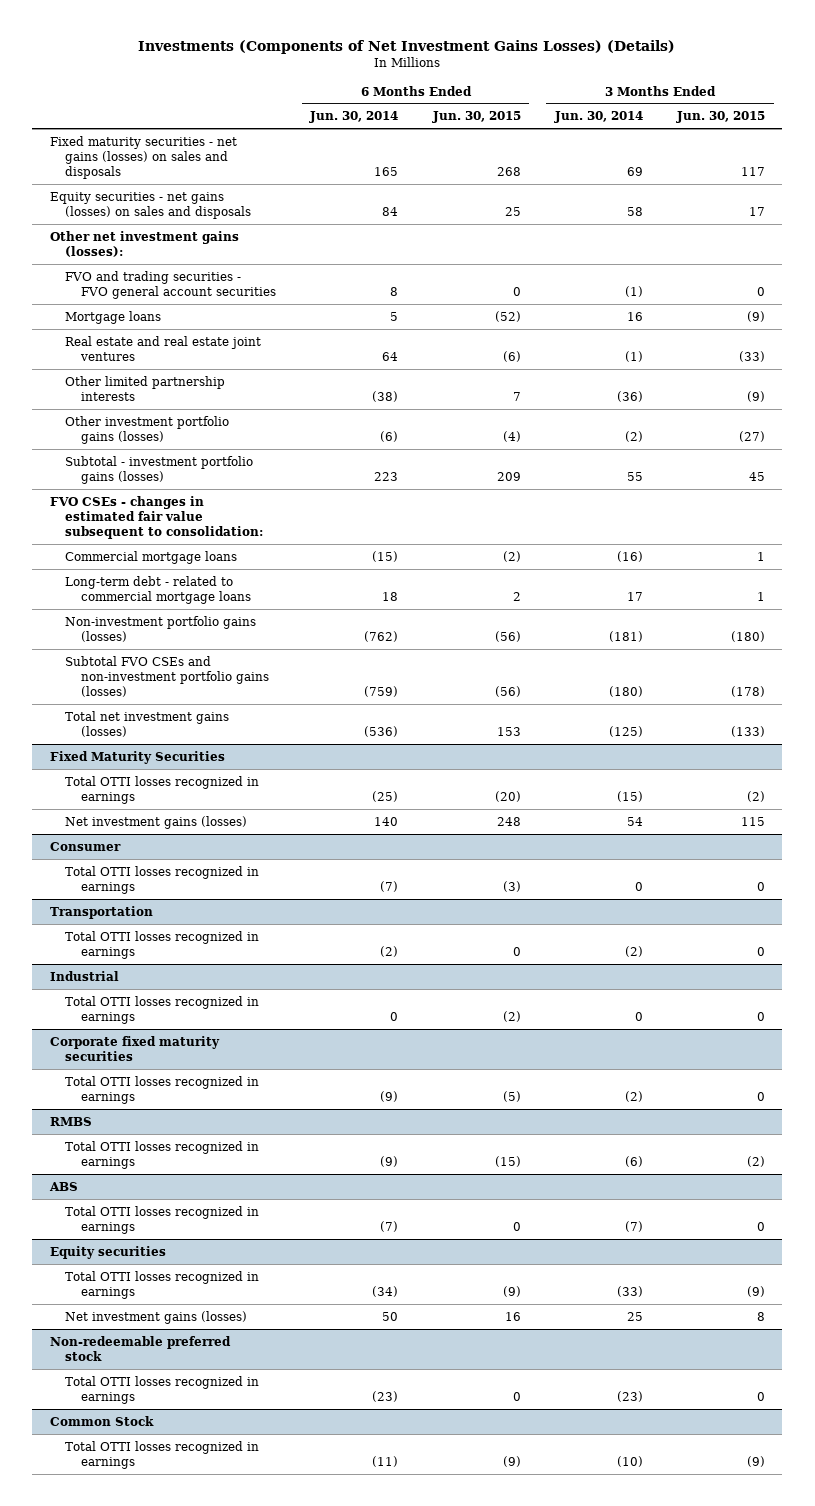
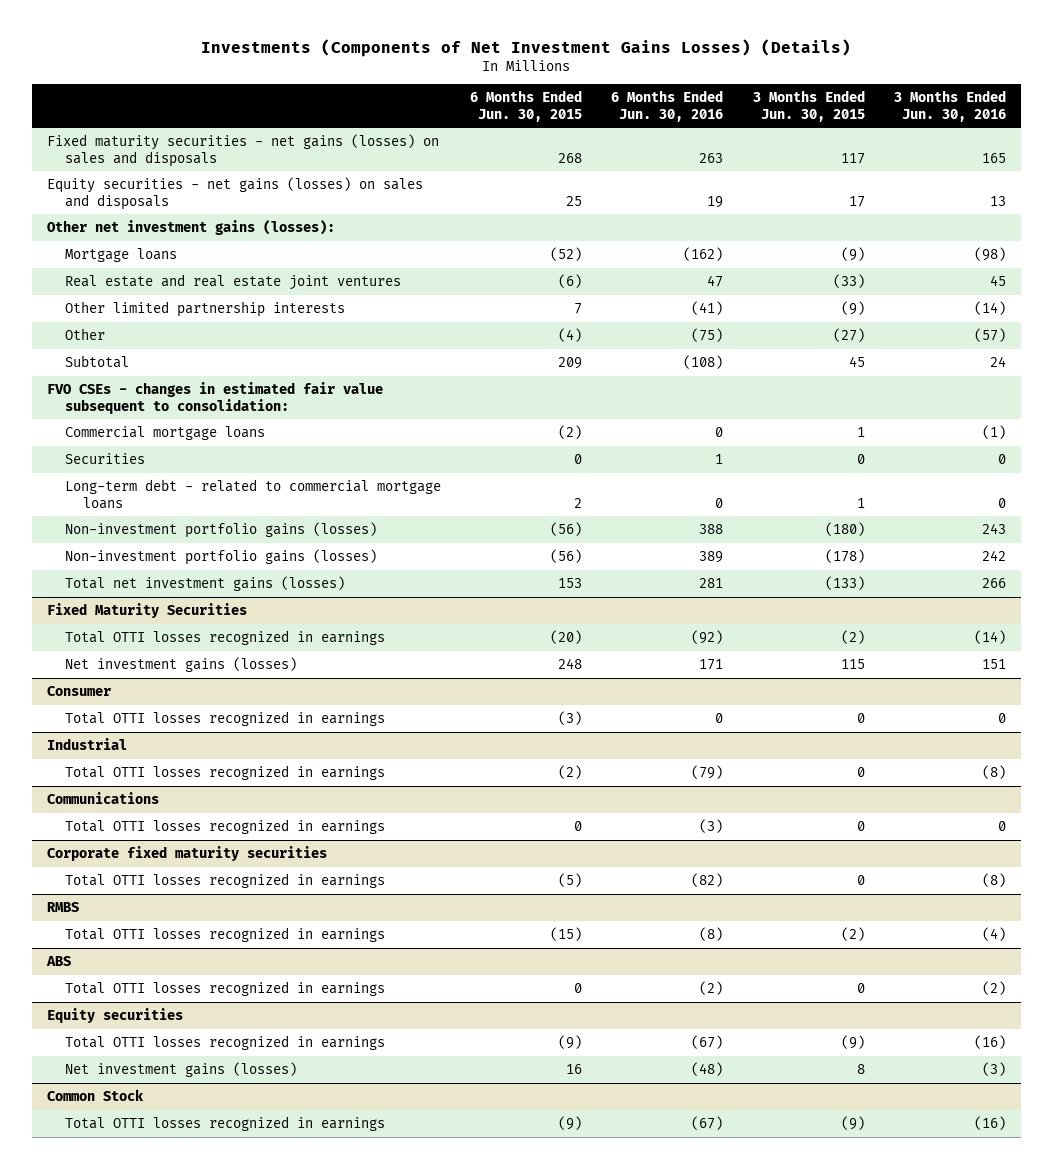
- | 6 Months Ended Jun. 30, 2014 | 6 Months Ended Jun. 30, 2015 | 3 Months Ended Jun. 30, 2014 | 3 Months Ended Jun. 30, 2015
+ | 6 Months Ended Jun. 30, 2015 | 6 Months Ended Jun. 30, 2016 | 3 Months Ended Jun. 30, 2015 | 3 Months Ended Jun. 30, 2016
- FVO and trading securities - FVO general account securities | 8 | 0 | (1) | 0
- Other investment portfolio gains (losses) | (6) | (4) | (2) | (27)
- Subtotal - investment portfolio gains (losses) | 223 | 209 | 55 | 45
+ Other | (4) | (75) | (27) | (57)
+ Subtotal | 209 | (108) | 45 | 24
+ Securities | 0 | 1 | 0 | 0
- Subtotal FVO CSEs and non-investment portfolio gains (losses) | (759) | (56) | (180) | (178)
+ Non-investment portfolio gains (losses) | (56) | 389 | (178) | 242
- Transportation
- Total OTTI losses recognized in earnings | (2) | 0 | (2) | 0
+ Communications
+ Total OTTI losses recognized in earnings | 0 | (3) | 0 | 0
- Non-redeemable preferred stock
- Total OTTI losses recognized in earnings | (23) | 0 | (23) | 0

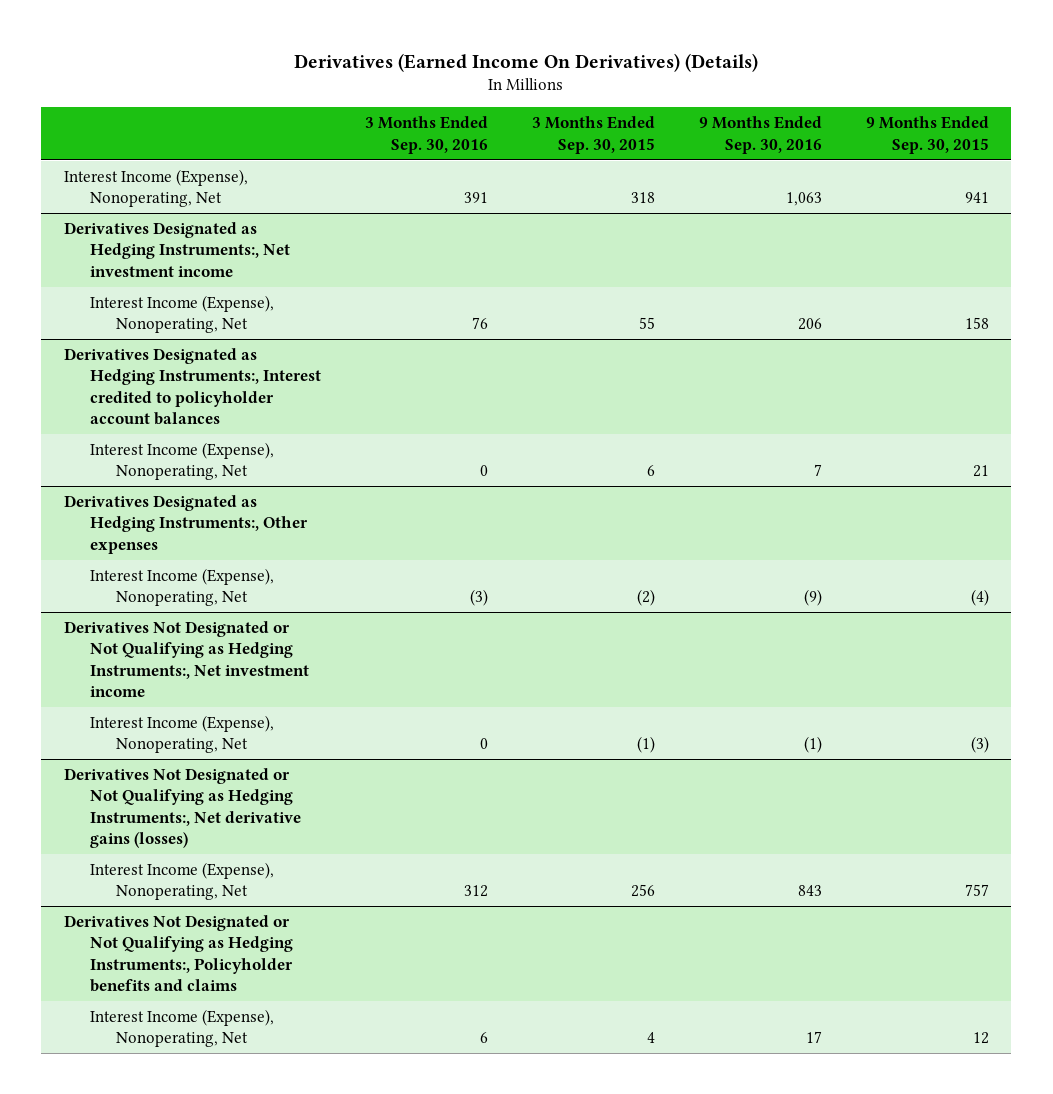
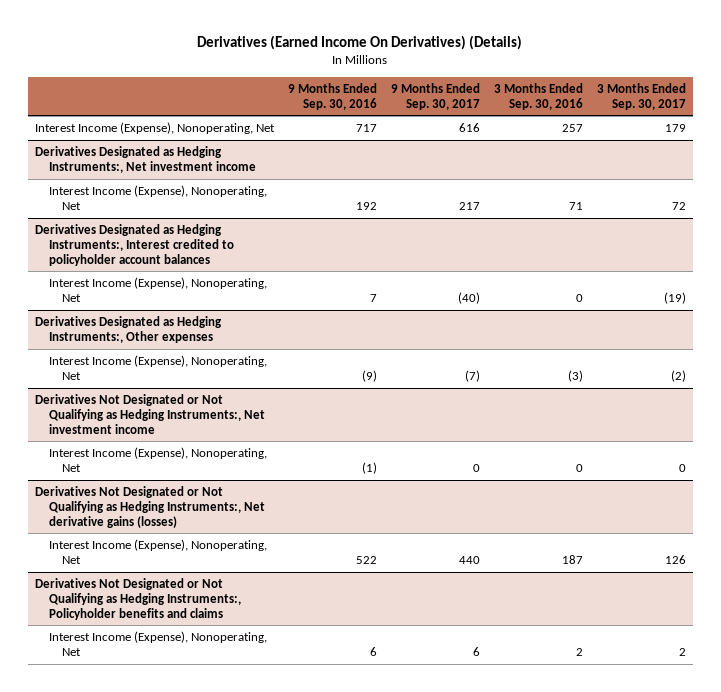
- | 3 Months Ended Sep. 30, 2016 | 3 Months Ended Sep. 30, 2015 | 9 Months Ended Sep. 30, 2016 | 9 Months Ended Sep. 30, 2015
+ | 9 Months Ended Sep. 30, 2016 | 9 Months Ended Sep. 30, 2017 | 3 Months Ended Sep. 30, 2016 | 3 Months Ended Sep. 30, 2017
- Interest Income (Expense), Nonoperating, Net | 391 | 318 | 1,063 | 941
+ Interest Income (Expense), Nonoperating, Net | 717 | 616 | 257 | 179
@ Derivatives Designated as Hedging Instruments:, Net investment income
- Interest Income (Expense), Nonoperating, Net | 76 | 55 | 206 | 158
+ Interest Income (Expense), Nonoperating, Net | 192 | 217 | 71 | 72
@ Derivatives Not Designated or Not Qualifying as Hedging Instruments:, Net derivative gains (losses)
- Interest Income (Expense), Nonoperating, Net | 312 | 256 | 843 | 757
+ Interest Income (Expense), Nonoperating, Net | 522 | 440 | 187 | 126
@ Derivatives Not Designated or Not Qualifying as Hedging Instruments:, Policyholder benefits and claims
- Interest Income (Expense), Nonoperating, Net | 6 | 4 | 17 | 12
+ Interest Income (Expense), Nonoperating, Net | 6 | 6 | 2 | 2

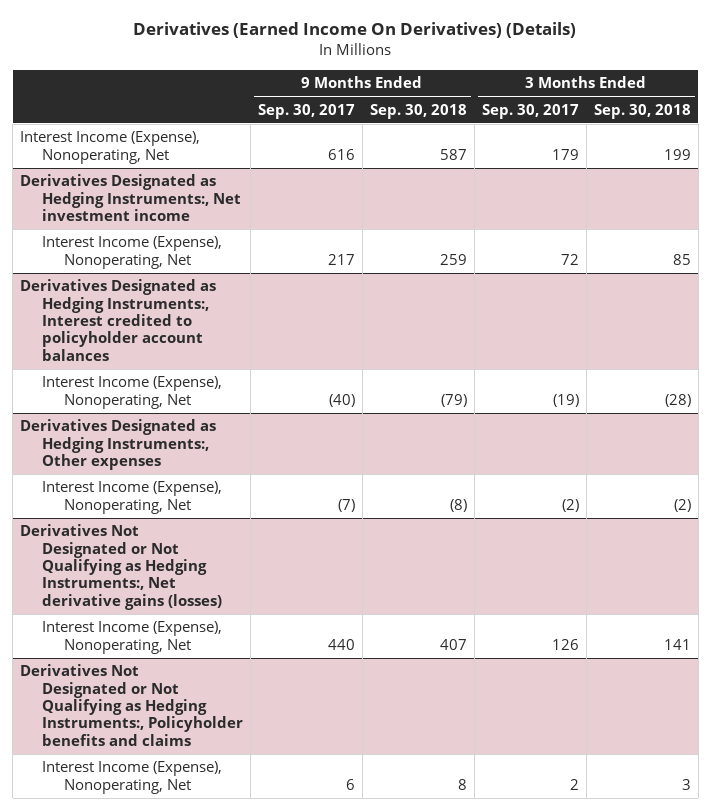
- | 9 Months Ended Sep. 30, 2016 | 9 Months Ended Sep. 30, 2017 | 3 Months Ended Sep. 30, 2016 | 3 Months Ended Sep. 30, 2017
+ | 9 Months Ended Sep. 30, 2017 | 9 Months Ended Sep. 30, 2018 | 3 Months Ended Sep. 30, 2017 | 3 Months Ended Sep. 30, 2018
- Derivatives Not Designated or Not Qualifying as Hedging Instruments:, Net investment income
- Interest Income (Expense), Nonoperating, Net | (1) | 0 | 0 | 0

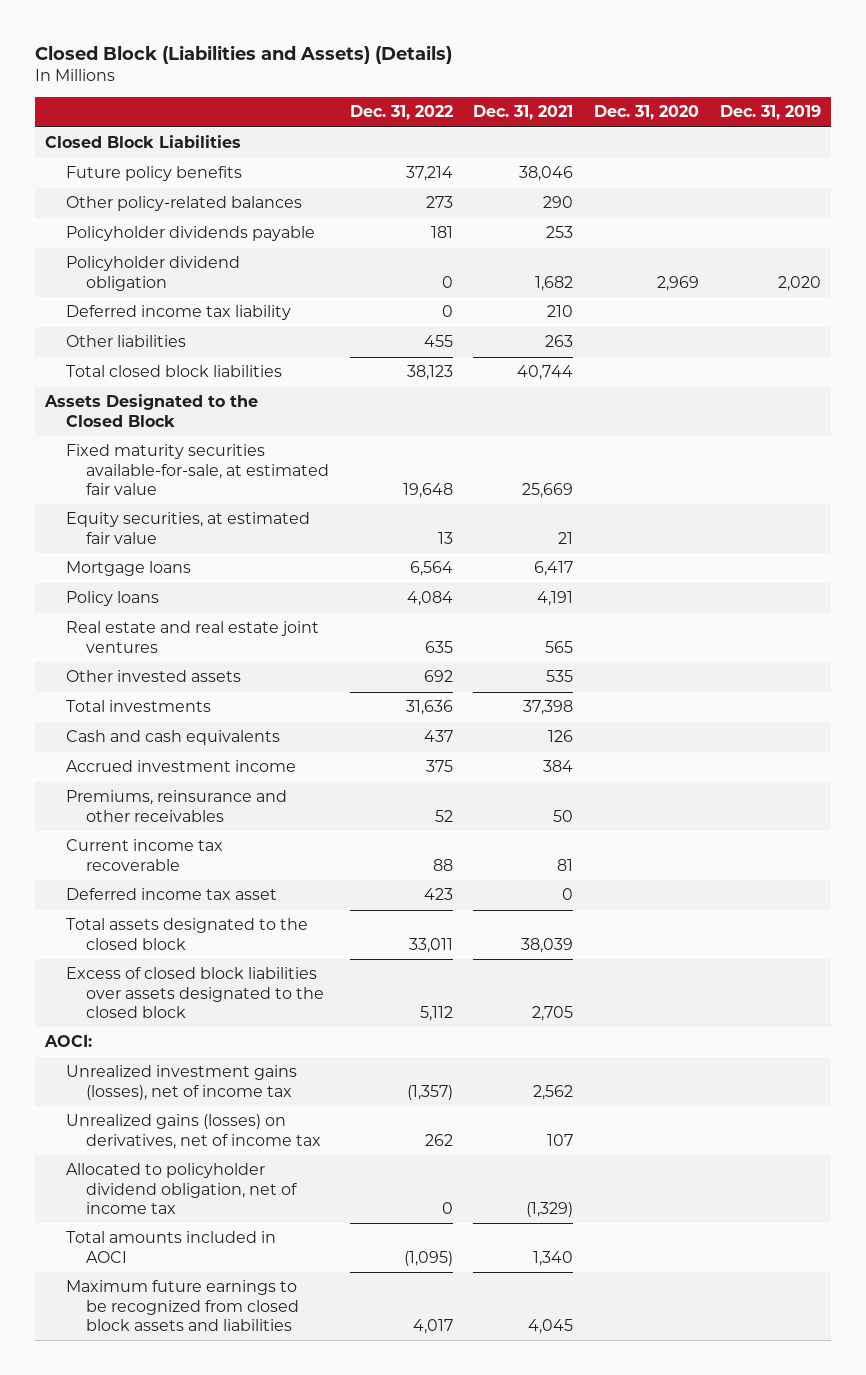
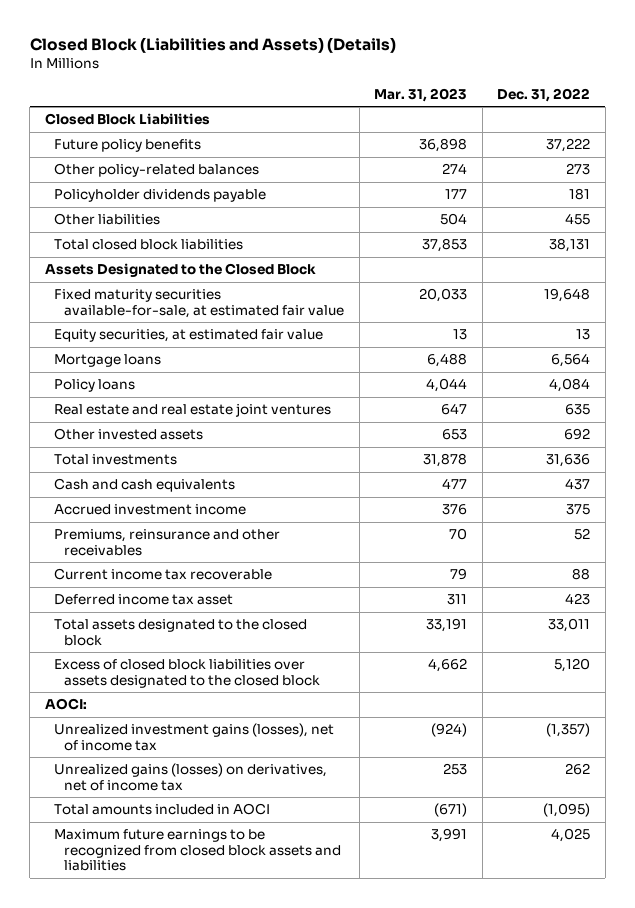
- | Dec. 31, 2022 | Dec. 31, 2021 | Dec. 31, 2020 | Dec. 31, 2019
+ | Mar. 31, 2023 | Dec. 31, 2022
- Future policy benefits | 37,214 | 38,046 | |
+ Future policy benefits | 36,898 | 37,222
- Policyholder dividend obligation | 0 | 1,682 | 2,969 | 2,020
- Deferred income tax liability | 0 | 210 | |
- Total closed block liabilities | 38,123 | 40,744 | |
+ Total closed block liabilities | 37,853 | 38,131
- Excess of closed block liabilities over assets designated to the closed block | 5,112 | 2,705 | |
+ Excess of closed block liabilities over assets designated to the closed block | 4,662 | 5,120
- Allocated to policyholder dividend obligation, net of income tax | 0 | (1,329) | |
- Maximum future earnings to be recognized from closed block assets and liabilities | 4,017 | 4,045 | |
+ Maximum future earnings to be recognized from closed block assets and liabilities | 3,991 | 4,025

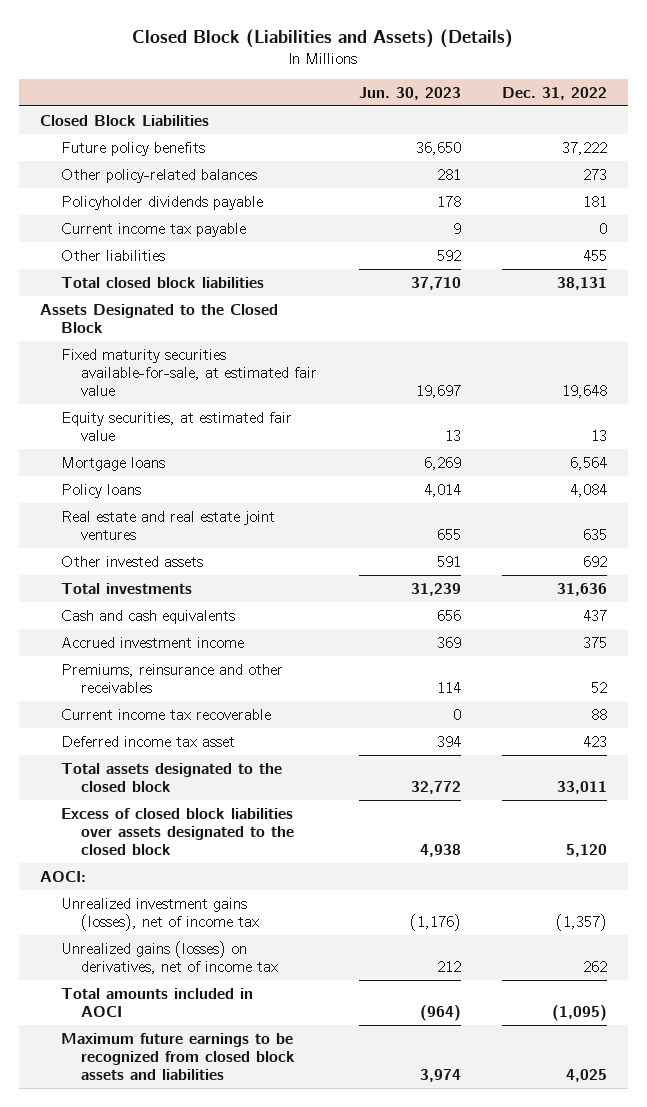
- | Mar. 31, 2023 | Dec. 31, 2022
+ | Jun. 30, 2023 | Dec. 31, 2022
+ Current income tax payable | 9 | 0

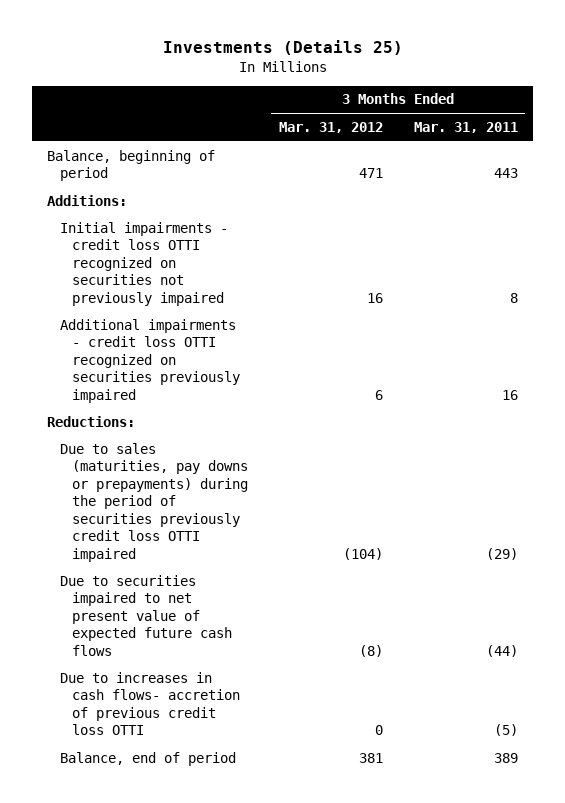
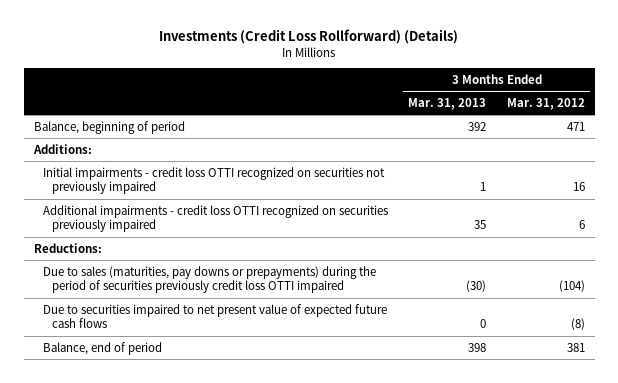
- Investments (Details 25)
+ Investments (Credit Loss Rollforward) (Details)
- | 3 Months Ended Mar. 31, 2012 | 3 Months Ended Mar. 31, 2011
+ | 3 Months Ended Mar. 31, 2013 | 3 Months Ended Mar. 31, 2012
- Due to increases in cash flows- accretion of previous credit loss OTTI | 0 | (5)

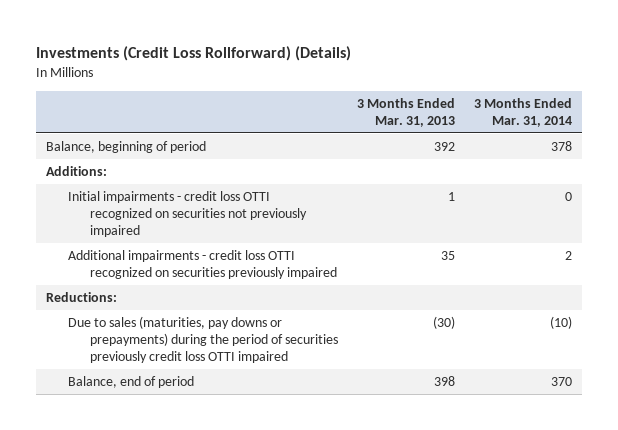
- | 3 Months Ended Mar. 31, 2013 | 3 Months Ended Mar. 31, 2012
+ | 3 Months Ended Mar. 31, 2013 | 3 Months Ended Mar. 31, 2014
- Due to securities impaired to net present value of expected future cash flows | 0 | (8)

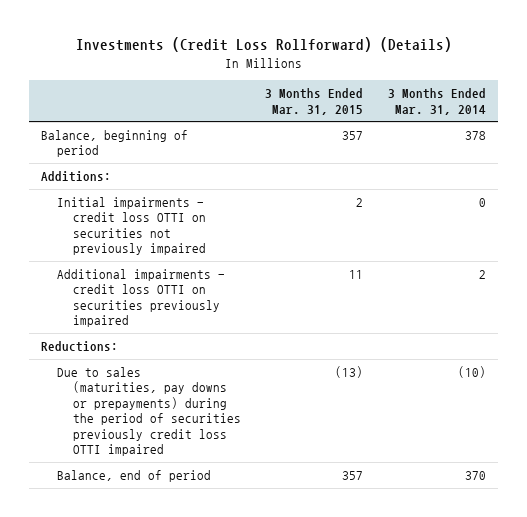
- | 3 Months Ended Mar. 31, 2013 | 3 Months Ended Mar. 31, 2014
+ | 3 Months Ended Mar. 31, 2015 | 3 Months Ended Mar. 31, 2014
- Initial impairments - credit loss OTTI recognized on securities not previously impaired | 1 | 0
- Additional impairments - credit loss OTTI recognized on securities previously impaired | 35 | 2
+ Initial impairments - credit loss OTTI on securities not previously impaired | 2 | 0
+ Additional impairments - credit loss OTTI on securities previously impaired | 11 | 2

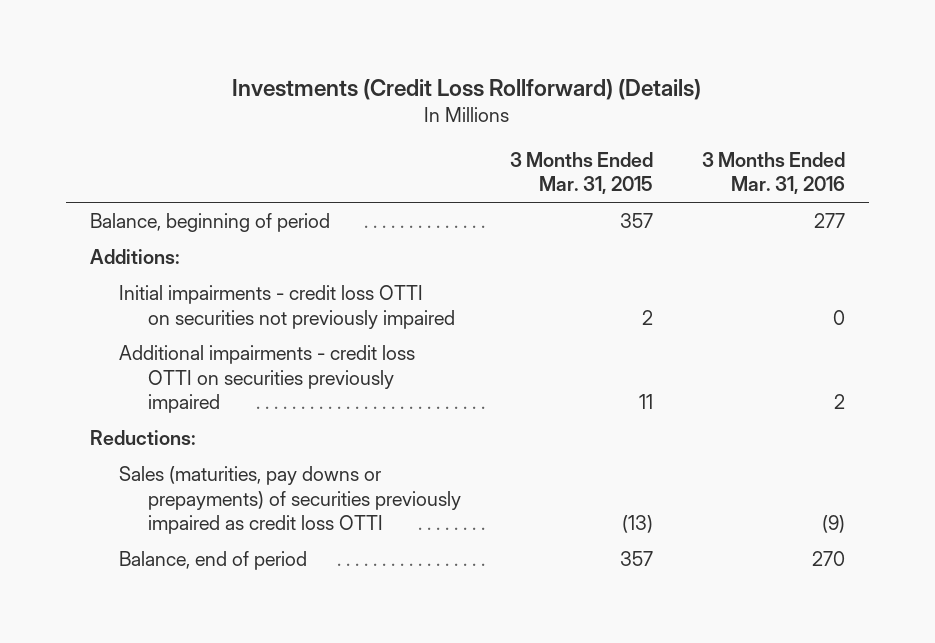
- | 3 Months Ended Mar. 31, 2015 | 3 Months Ended Mar. 31, 2014
+ | 3 Months Ended Mar. 31, 2015 | 3 Months Ended Mar. 31, 2016
- Due to sales (maturities, pay downs or prepayments) during the period of securities previously credit loss OTTI impaired | (13) | (10)
+ Sales (maturities, pay downs or prepayments) of securities previously impaired as credit loss OTTI | (13) | (9)

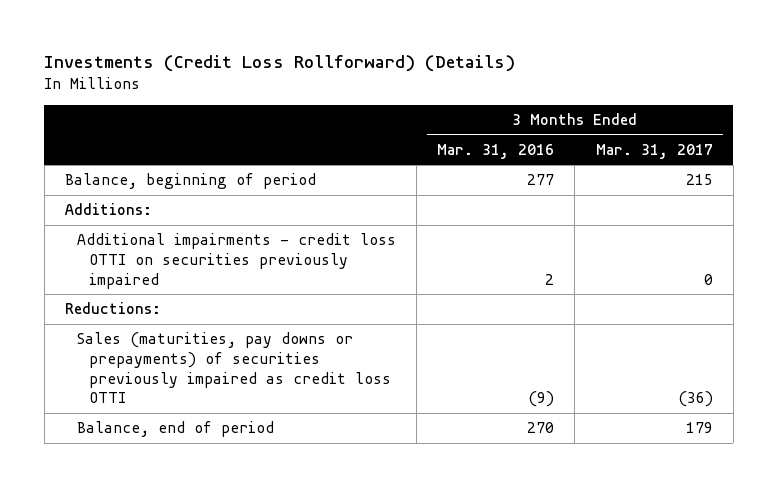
- | 3 Months Ended Mar. 31, 2015 | 3 Months Ended Mar. 31, 2016
+ | 3 Months Ended Mar. 31, 2016 | 3 Months Ended Mar. 31, 2017
- Initial impairments - credit loss OTTI on securities not previously impaired | 2 | 0

